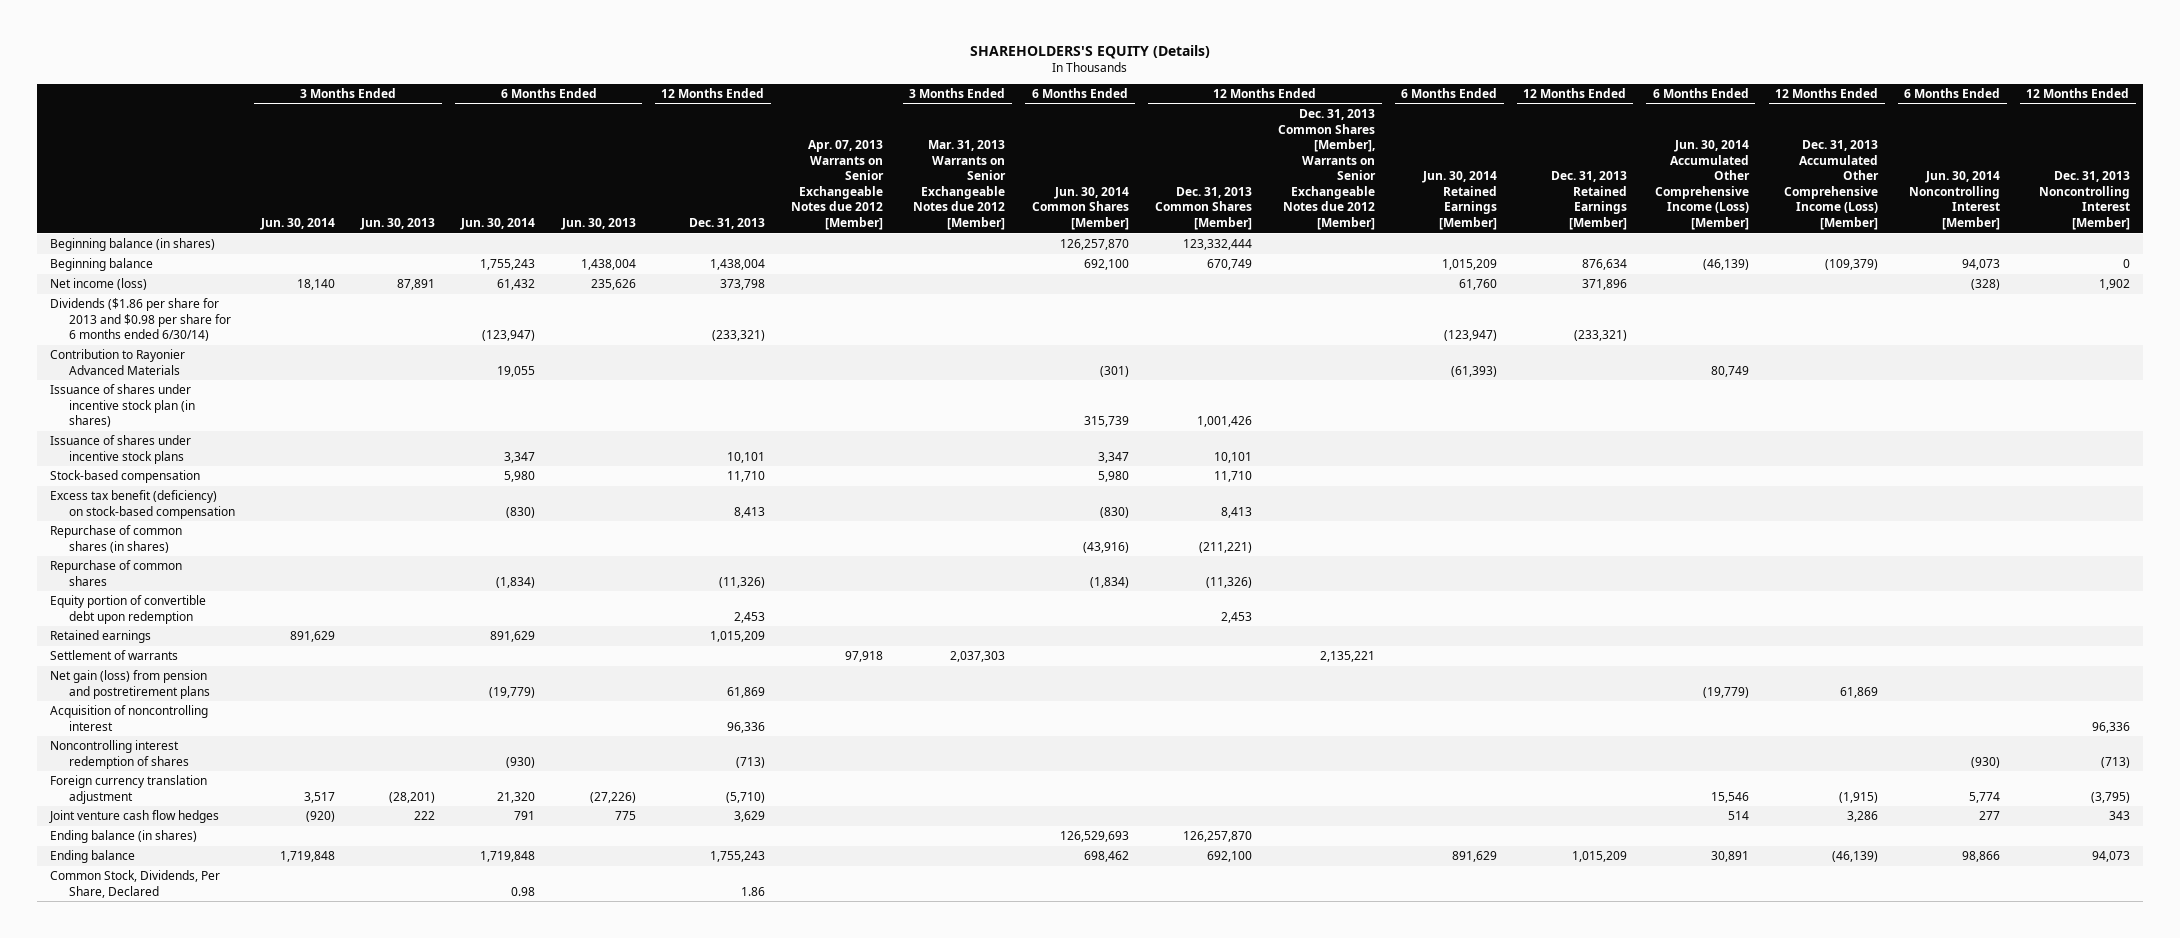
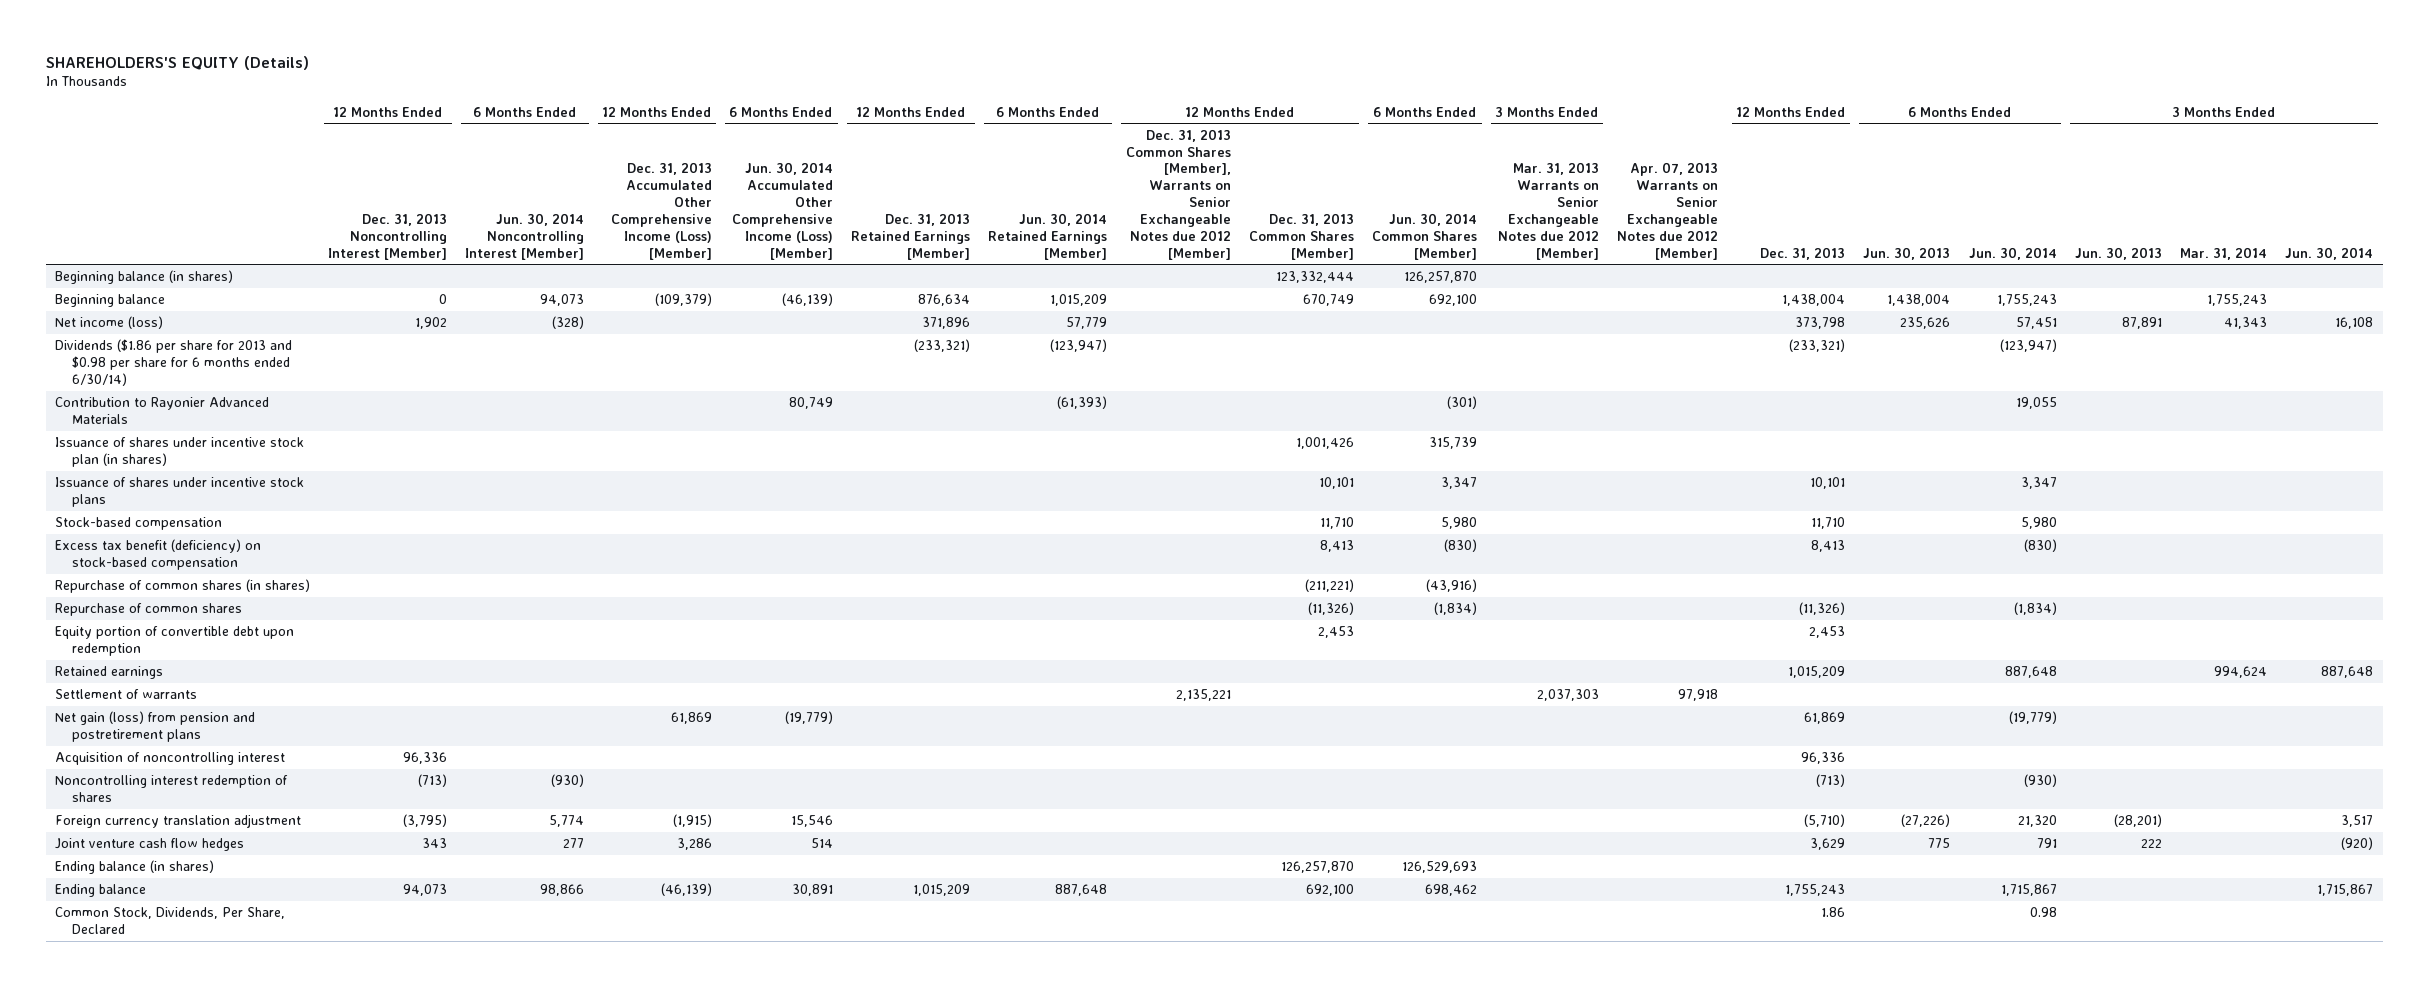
- | 3 Months Ended Jun. 30, 2014 | 3 Months Ended Jun. 30, 2013 | 6 Months Ended Jun. 30, 2014 | 6 Months Ended Jun. 30, 2013 | 12 Months Ended Dec. 31, 2013 | Apr. 07, 2013 Warrants on Senior Exchangeable Notes due 2012 [Member] | 3 Months Ended Mar. 31, 2013 Warrants on Senior Exchangeable Notes due 2012 [Member] | 6 Months Ended Jun. 30, 2014 Common Shares [Member] | 12 Months Ended Dec. 31, 2013 Common Shares [Member] | 12 Months Ended Dec. 31, 2013 Common Shares [Member], Warrants on Senior Exchangeable Notes due 2012 [Member] | 6 Months Ended Jun. 30, 2014 Retained Earnings [Member] | 12 Months Ended Dec. 31, 2013 Retained Earnings [Member] | 6 Months Ended Jun. 30, 2014 Accumulated Other Comprehensive Income (Loss) [Member] | 12 Months Ended Dec. 31, 2013 Accumulated Other Comprehensive Income (Loss) [Member] | 6 Months Ended Jun. 30, 2014 Noncontrolling Interest [Member] | 12 Months Ended Dec. 31, 2013 Noncontrolling Interest [Member]
+ | 12 Months Ended Dec. 31, 2013 Noncontrolling Interest [Member] | 6 Months Ended Jun. 30, 2014 Noncontrolling Interest [Member] | 12 Months Ended Dec. 31, 2013 Accumulated Other Comprehensive Income (Loss) [Member] | 6 Months Ended Jun. 30, 2014 Accumulated Other Comprehensive Income (Loss) [Member] | 12 Months Ended Dec. 31, 2013 Retained Earnings [Member] | 6 Months Ended Jun. 30, 2014 Retained Earnings [Member] | 12 Months Ended Dec. 31, 2013 Common Shares [Member], Warrants on Senior Exchangeable Notes due 2012 [Member] | 12 Months Ended Dec. 31, 2013 Common Shares [Member] | 6 Months Ended Jun. 30, 2014 Common Shares [Member] | 3 Months Ended Mar. 31, 2013 Warrants on Senior Exchangeable Notes due 2012 [Member] | Apr. 07, 2013 Warrants on Senior Exchangeable Notes due 2012 [Member] | 12 Months Ended Dec. 31, 2013 | 6 Months Ended Jun. 30, 2013 | 6 Months Ended Jun. 30, 2014 | 3 Months Ended Jun. 30, 2013 | 3 Months Ended Mar. 31, 2014 | 3 Months Ended Jun. 30, 2014
- Net income (loss) | 18,140 | 87,891 | 61,432 | 235,626 | 373,798 | | | | | | 61,760 | 371,896 | | | (328) | 1,902
+ Net income (loss) | 1,902 | (328) | | | 371,896 | 57,779 | | | | | | 373,798 | 235,626 | 57,451 | 87,891 | 41,343 | 16,108
- Retained earnings | 891,629 | | 891,629 | | 1,015,209 | | | | | | | | | | |
+ Retained earnings | | | | | | | | | | | | 1,015,209 | | 887,648 | | 994,624 | 887,648
- Ending balance | 1,719,848 | | 1,719,848 | | 1,755,243 | | | 698,462 | 692,100 | | 891,629 | 1,015,209 | 30,891 | (46,139) | 98,866 | 94,073
+ Ending balance | 94,073 | 98,866 | (46,139) | 30,891 | 1,015,209 | 887,648 | | 692,100 | 698,462 | | | 1,755,243 | | 1,715,867 | | | 1,715,867

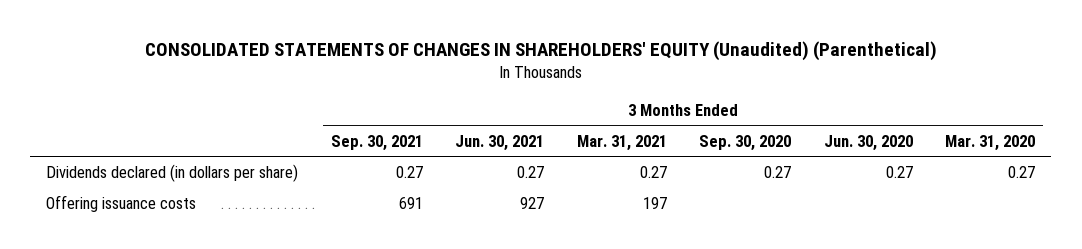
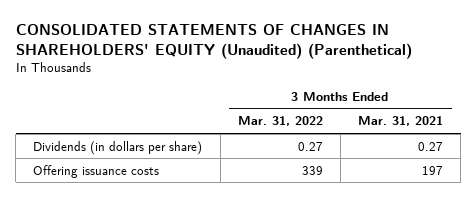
- | 3 Months Ended Sep. 30, 2021 | 3 Months Ended Jun. 30, 2021 | 3 Months Ended Mar. 31, 2021 | 3 Months Ended Sep. 30, 2020 | 3 Months Ended Jun. 30, 2020 | 3 Months Ended Mar. 31, 2020
+ | 3 Months Ended Mar. 31, 2022 | 3 Months Ended Mar. 31, 2021
- Dividends declared (in dollars per share) | 0.27 | 0.27 | 0.27 | 0.27 | 0.27 | 0.27
+ Dividends (in dollars per share) | 0.27 | 0.27

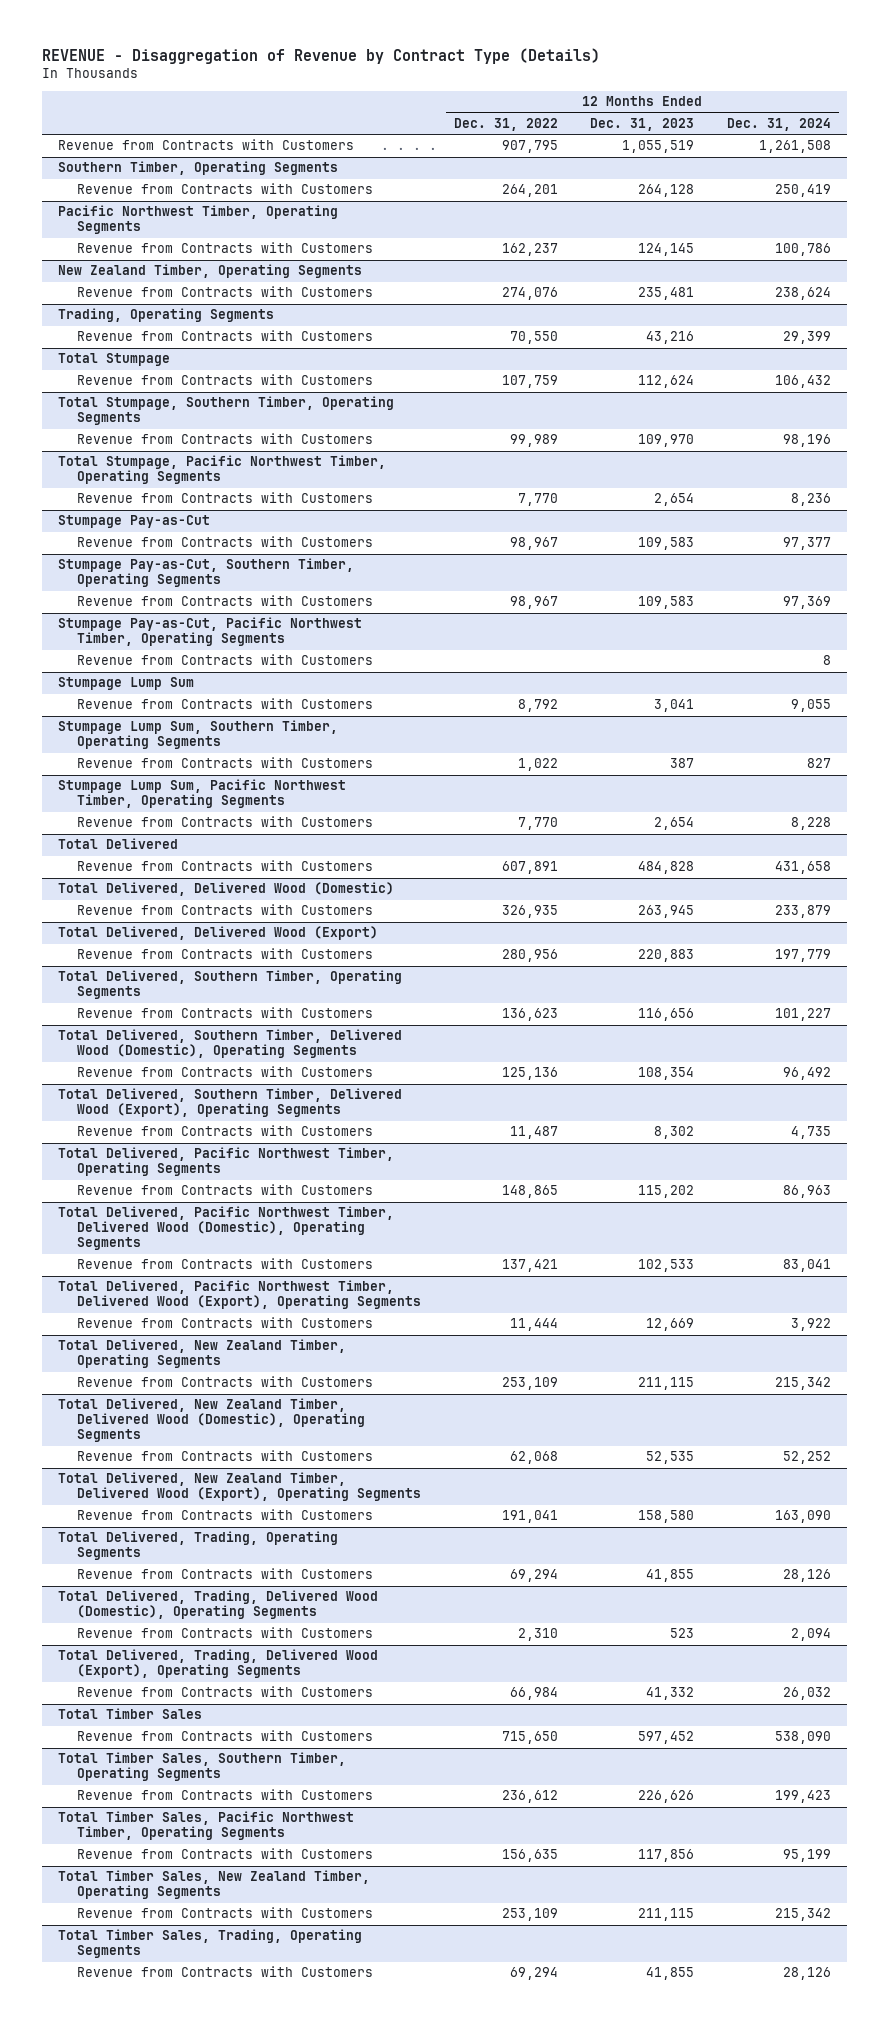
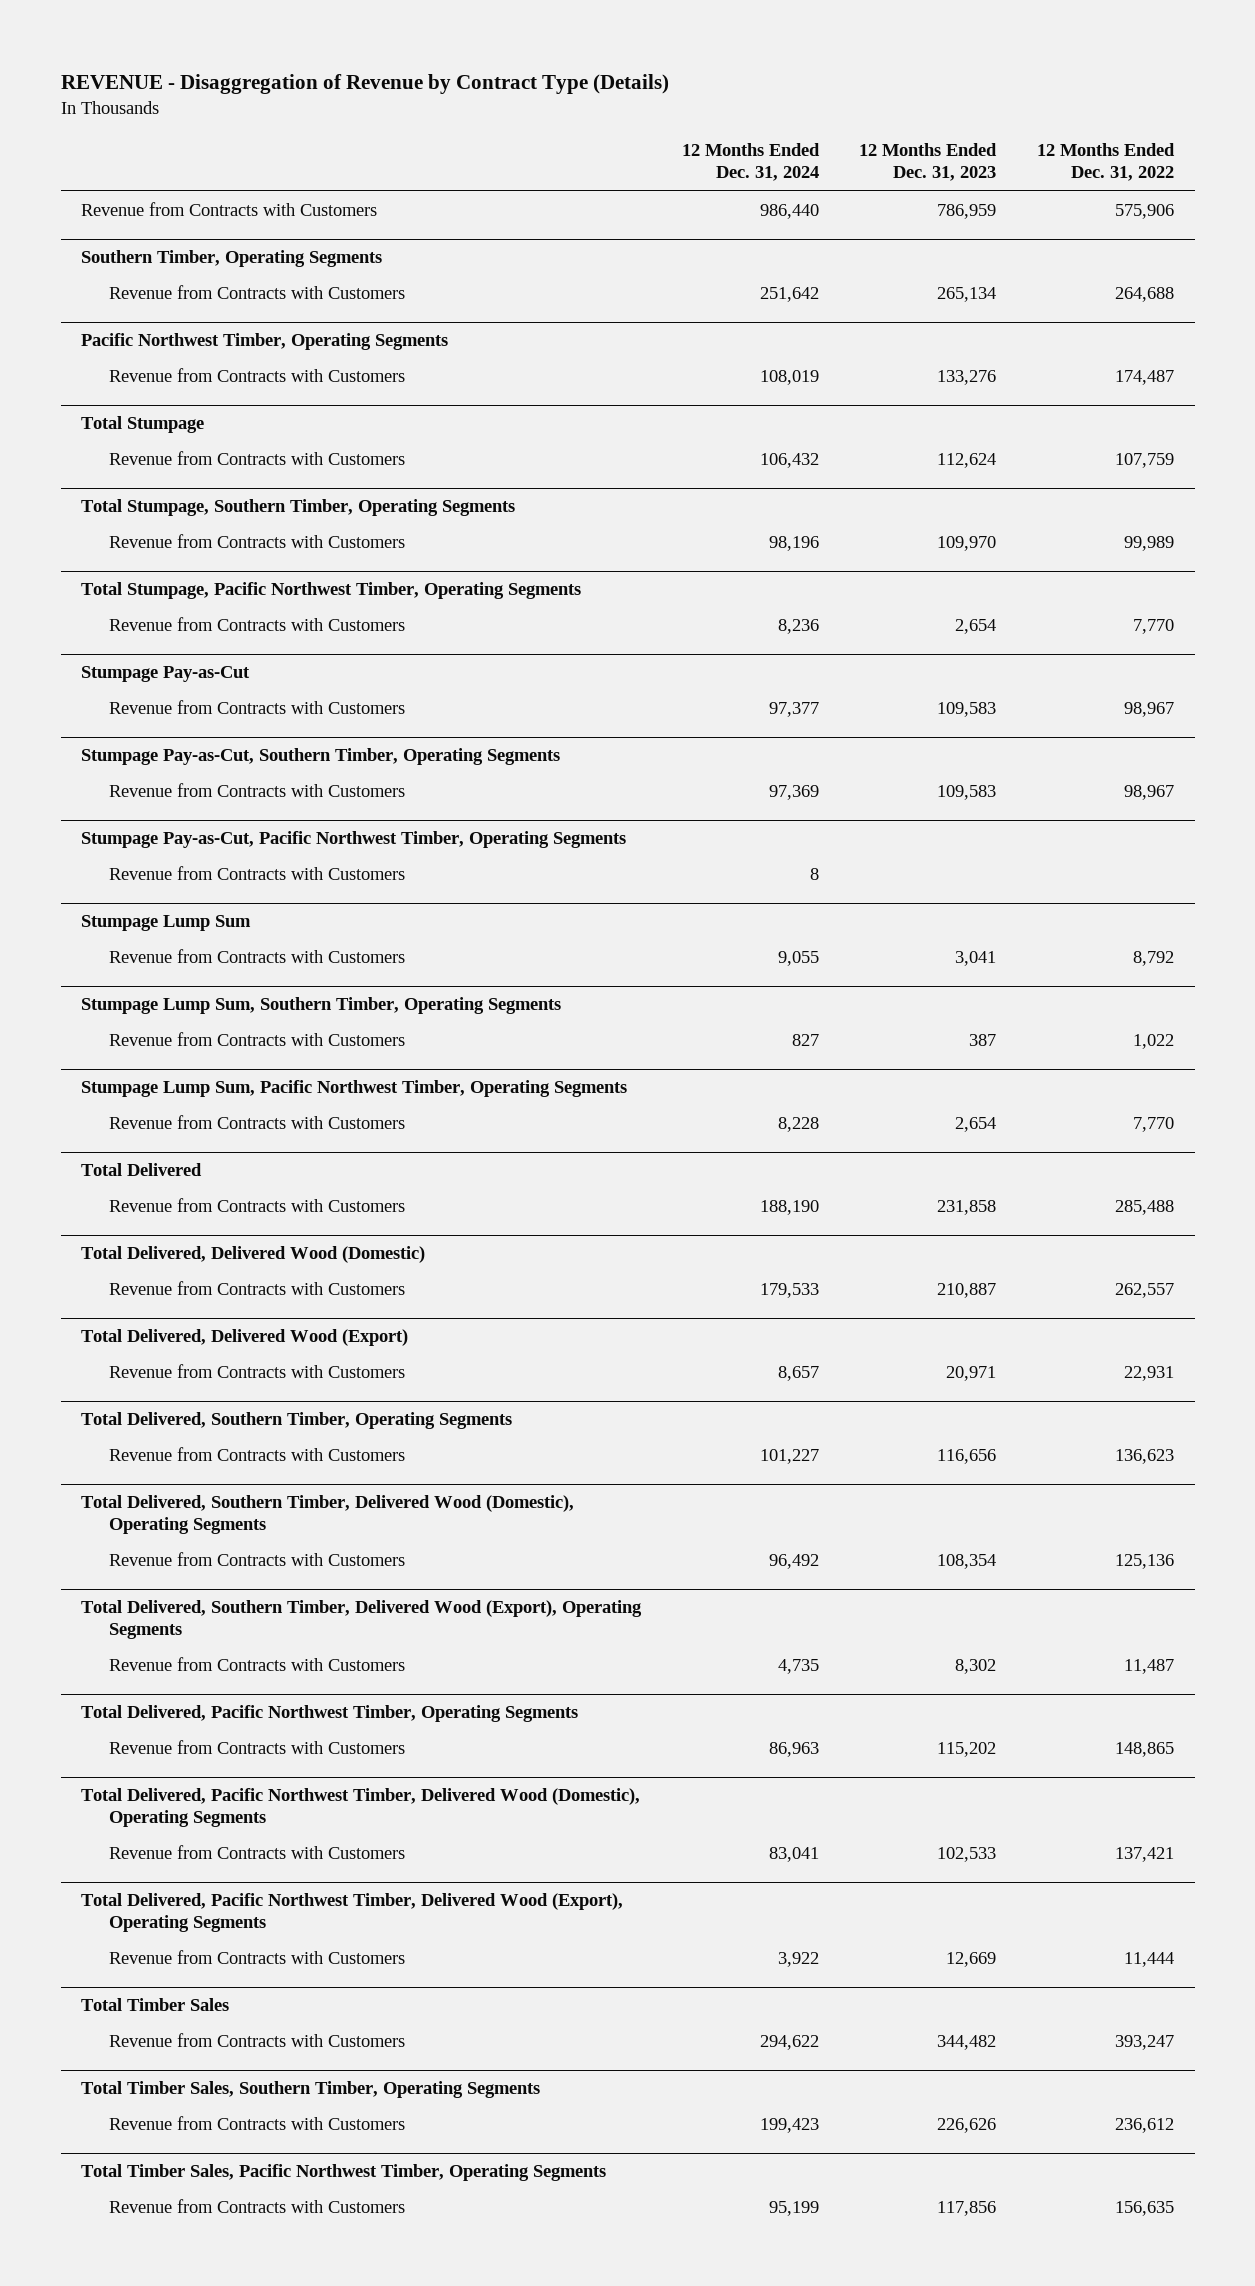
- | 12 Months Ended Dec. 31, 2022 | 12 Months Ended Dec. 31, 2023 | 12 Months Ended Dec. 31, 2024
+ | 12 Months Ended Dec. 31, 2024 | 12 Months Ended Dec. 31, 2023 | 12 Months Ended Dec. 31, 2022
- Revenue from Contracts with Customers | 907,795 | 1,055,519 | 1,261,508
+ Revenue from Contracts with Customers | 986,440 | 786,959 | 575,906
@ Southern Timber, Operating Segments
- Revenue from Contracts with Customers | 264,201 | 264,128 | 250,419
+ Revenue from Contracts with Customers | 251,642 | 265,134 | 264,688
@ Pacific Northwest Timber, Operating Segments
- Revenue from Contracts with Customers | 162,237 | 124,145 | 100,786
- New Zealand Timber, Operating Segments
- Revenue from Contracts with Customers | 274,076 | 235,481 | 238,624
- Trading, Operating Segments
- Revenue from Contracts with Customers | 70,550 | 43,216 | 29,399
@ Pacific Northwest Timber, Operating Segments
+ Revenue from Contracts with Customers | 108,019 | 133,276 | 174,487
@ Total Delivered
- Revenue from Contracts with Customers | 607,891 | 484,828 | 431,658
+ Revenue from Contracts with Customers | 188,190 | 231,858 | 285,488
@ Total Delivered, Delivered Wood (Domestic)
- Revenue from Contracts with Customers | 326,935 | 263,945 | 233,879
+ Revenue from Contracts with Customers | 179,533 | 210,887 | 262,557
@ Total Delivered, Delivered Wood (Export)
- Revenue from Contracts with Customers | 280,956 | 220,883 | 197,779
+ Revenue from Contracts with Customers | 8,657 | 20,971 | 22,931
- Total Delivered, New Zealand Timber, Operating Segments
- Revenue from Contracts with Customers | 253,109 | 211,115 | 215,342
- Total Delivered, New Zealand Timber, Delivered Wood (Domestic), Operating Segments
- Revenue from Contracts with Customers | 62,068 | 52,535 | 52,252
- Total Delivered, New Zealand Timber, Delivered Wood (Export), Operating Segments
- Revenue from Contracts with Customers | 191,041 | 158,580 | 163,090
- Total Delivered, Trading, Operating Segments
- Revenue from Contracts with Customers | 69,294 | 41,855 | 28,126
- Total Delivered, Trading, Delivered Wood (Domestic), Operating Segments
- Revenue from Contracts with Customers | 2,310 | 523 | 2,094
- Total Delivered, Trading, Delivered Wood (Export), Operating Segments
- Revenue from Contracts with Customers | 66,984 | 41,332 | 26,032
@ Total Timber Sales
- Revenue from Contracts with Customers | 715,650 | 597,452 | 538,090
+ Revenue from Contracts with Customers | 294,622 | 344,482 | 393,247
- Total Timber Sales, New Zealand Timber, Operating Segments
- Revenue from Contracts with Customers | 253,109 | 211,115 | 215,342
- Total Timber Sales, Trading, Operating Segments
- Revenue from Contracts with Customers | 69,294 | 41,855 | 28,126

